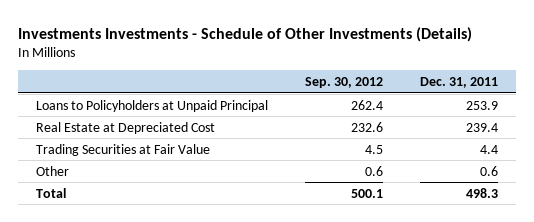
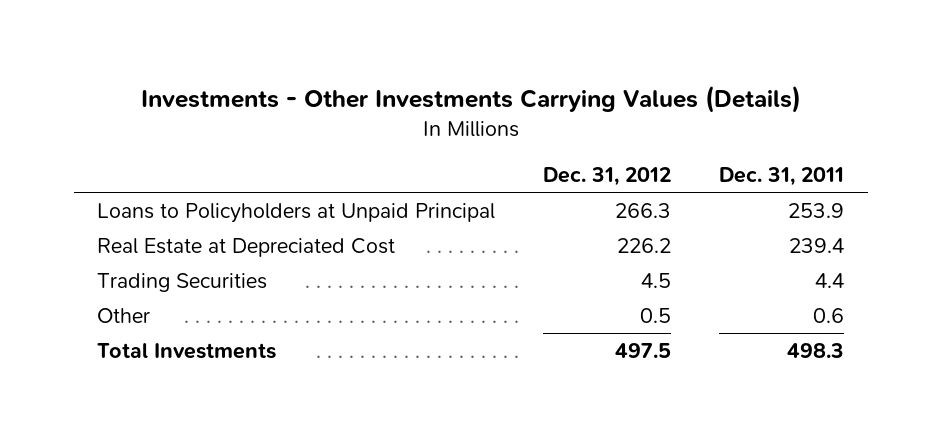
- Investments Investments - Schedule of Other Investments (Details)
+ Investments - Other Investments Carrying Values (Details)
- | Sep. 30, 2012 | Dec. 31, 2011
+ | Dec. 31, 2012 | Dec. 31, 2011
- Trading Securities at Fair Value | 4.5 | 4.4
+ Trading Securities | 4.5 | 4.4
- Total | 500.1 | 498.3
+ Total Investments | 497.5 | 498.3

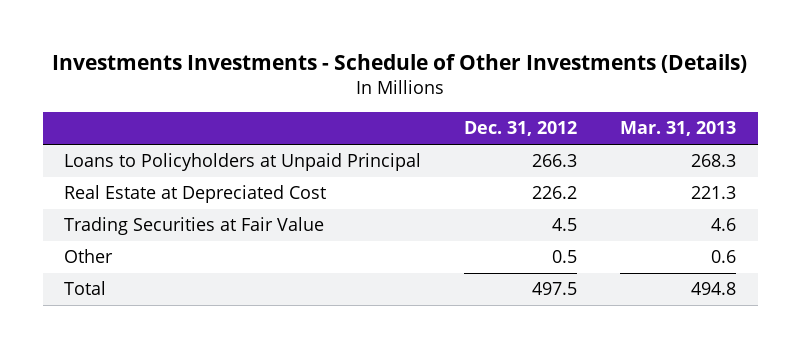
- Investments - Other Investments Carrying Values (Details)
+ Investments Investments - Schedule of Other Investments (Details)
- | Dec. 31, 2012 | Dec. 31, 2011
+ | Dec. 31, 2012 | Mar. 31, 2013
- Trading Securities | 4.5 | 4.4
+ Trading Securities at Fair Value | 4.5 | 4.6
- Total Investments | 497.5 | 498.3
+ Total | 497.5 | 494.8

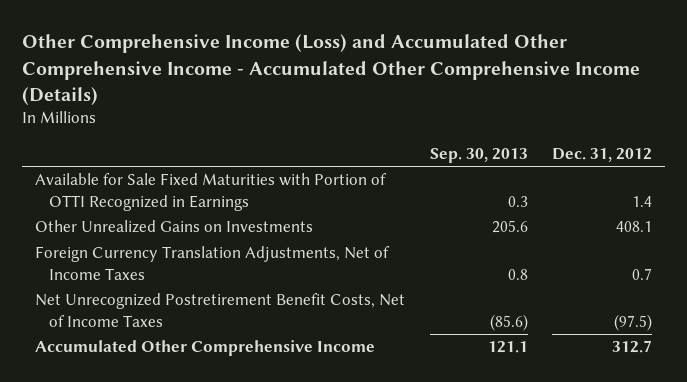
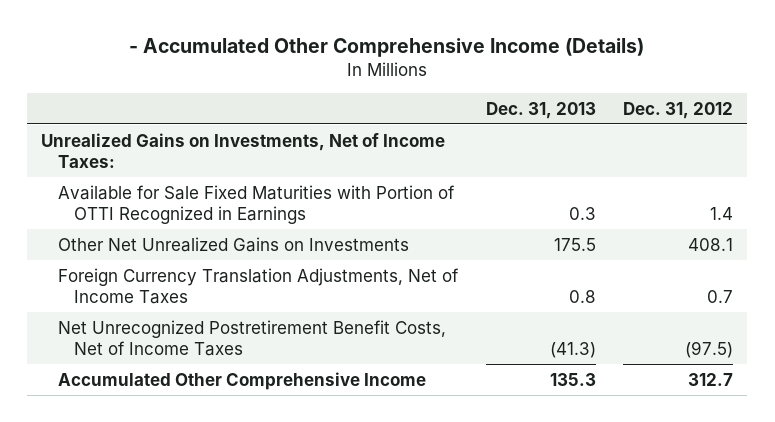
- Other Comprehensive Income (Loss) and Accumulated Other Comprehensive Income - Accumulated Other Comprehensive Income (Details)
+ - Accumulated Other Comprehensive Income (Details)
- | Sep. 30, 2013 | Dec. 31, 2012
+ | Dec. 31, 2013 | Dec. 31, 2012
+ Unrealized Gains on Investments, Net of Income Taxes:
- Other Unrealized Gains on Investments | 205.6 | 408.1
+ Other Net Unrealized Gains on Investments | 175.5 | 408.1

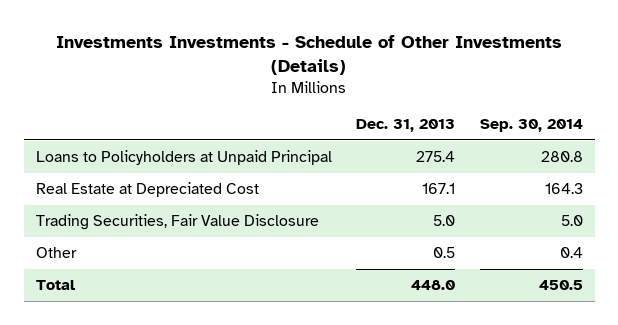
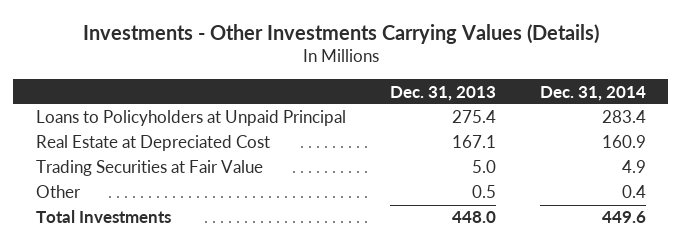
- Investments Investments - Schedule of Other Investments (Details)
+ Investments - Other Investments Carrying Values (Details)
- | Dec. 31, 2013 | Sep. 30, 2014
+ | Dec. 31, 2013 | Dec. 31, 2014
- Trading Securities, Fair Value Disclosure | 5.0 | 5.0
+ Trading Securities at Fair Value | 5.0 | 4.9
- Total | 448.0 | 450.5
+ Total Investments | 448.0 | 449.6

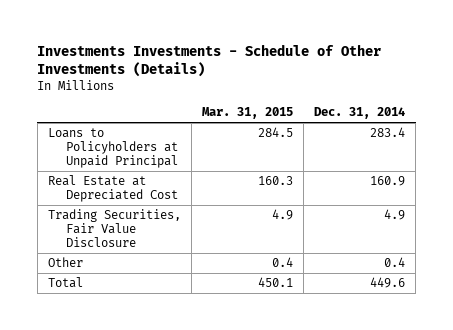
- Investments - Other Investments Carrying Values (Details)
+ Investments Investments - Schedule of Other Investments (Details)
- | Dec. 31, 2013 | Dec. 31, 2014
+ | Mar. 31, 2015 | Dec. 31, 2014
- Trading Securities at Fair Value | 5.0 | 4.9
+ Trading Securities, Fair Value Disclosure | 4.9 | 4.9
- Total Investments | 448.0 | 449.6
+ Total | 450.1 | 449.6

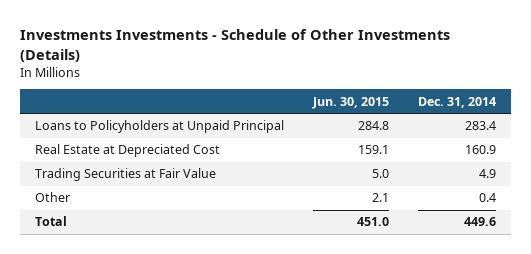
- | Mar. 31, 2015 | Dec. 31, 2014
+ | Jun. 30, 2015 | Dec. 31, 2014
- Trading Securities, Fair Value Disclosure | 4.9 | 4.9
+ Trading Securities at Fair Value | 5.0 | 4.9

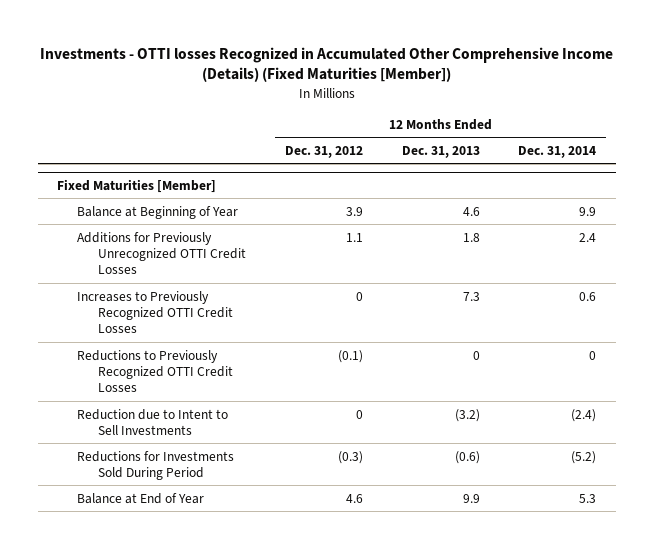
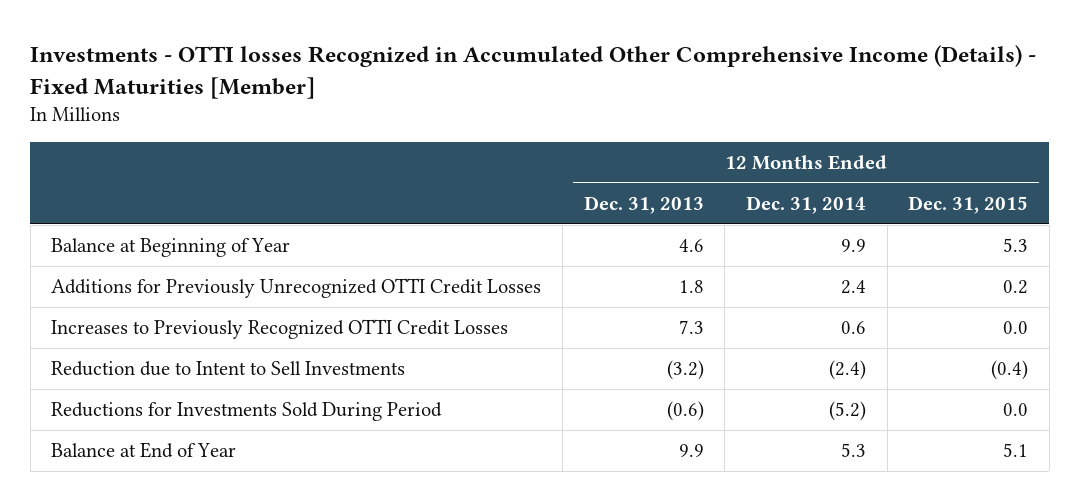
- Investments - OTTI losses Recognized in Accumulated Other Comprehensive Income (Details) (Fixed Maturities [Member])
+ Investments - OTTI losses Recognized in Accumulated Other Comprehensive Income (Details) - Fixed Maturities [Member]
- | 12 Months Ended Dec. 31, 2012 | 12 Months Ended Dec. 31, 2013 | 12 Months Ended Dec. 31, 2014
+ | 12 Months Ended Dec. 31, 2013 | 12 Months Ended Dec. 31, 2014 | 12 Months Ended Dec. 31, 2015
- Fixed Maturities [Member]
- Reductions to Previously Recognized OTTI Credit Losses | (0.1) | 0 | 0

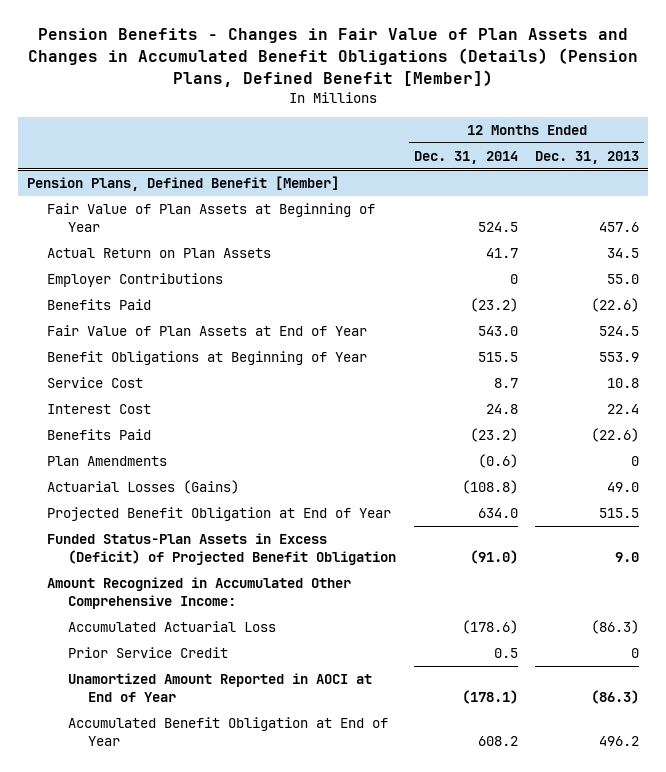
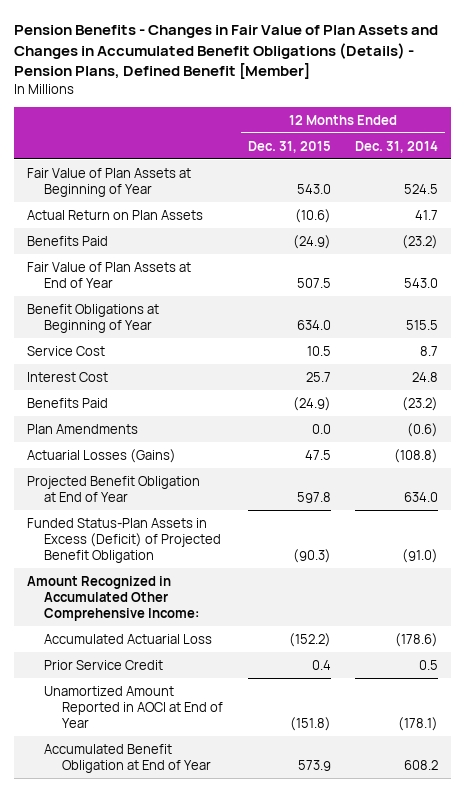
- Pension Benefits - Changes in Fair Value of Plan Assets and Changes in Accumulated Benefit Obligations (Details) (Pension Plans, Defined Benefit [Member])
+ Pension Benefits - Changes in Fair Value of Plan Assets and Changes in Accumulated Benefit Obligations (Details) - Pension Plans, Defined Benefit [Member]
- | 12 Months Ended Dec. 31, 2014 | 12 Months Ended Dec. 31, 2013
+ | 12 Months Ended Dec. 31, 2015 | 12 Months Ended Dec. 31, 2014
- Pension Plans, Defined Benefit [Member]
- Employer Contributions | 0 | 55.0

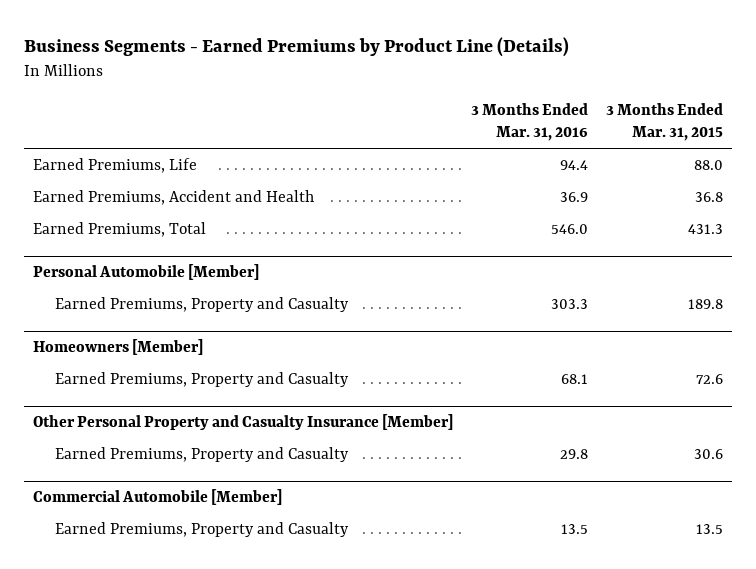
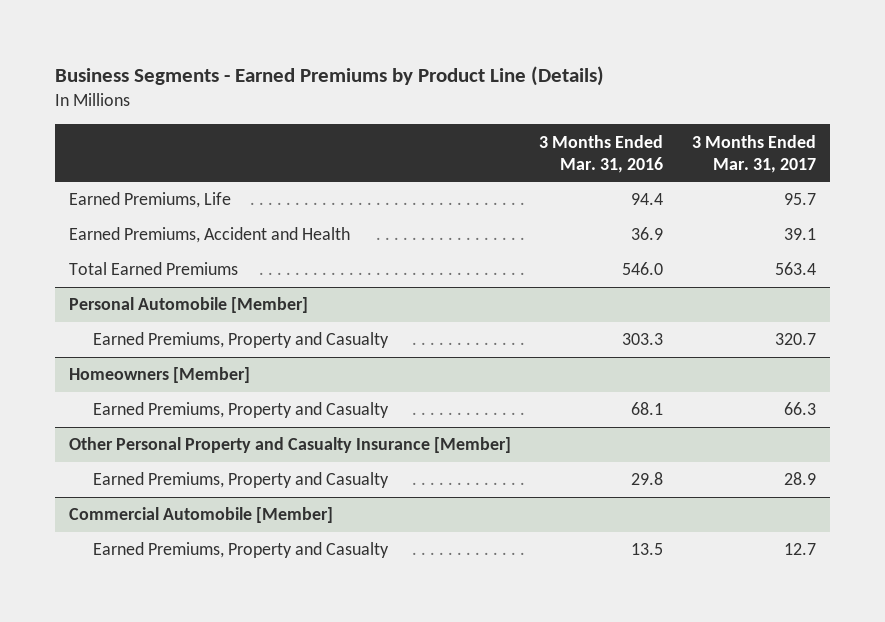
- | 3 Months Ended Mar. 31, 2016 | 3 Months Ended Mar. 31, 2015
+ | 3 Months Ended Mar. 31, 2016 | 3 Months Ended Mar. 31, 2017
- Earned Premiums, Total | 546.0 | 431.3
+ Total Earned Premiums | 546.0 | 563.4

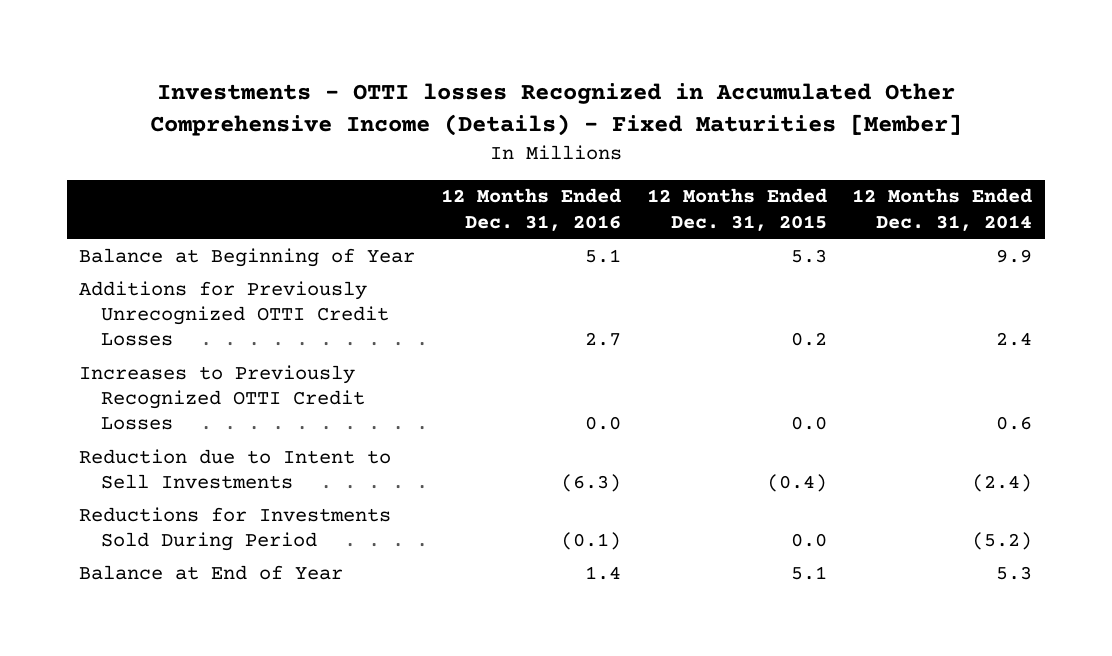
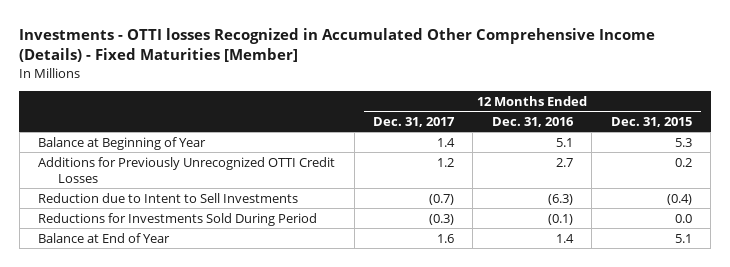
- | 12 Months Ended Dec. 31, 2016 | 12 Months Ended Dec. 31, 2015 | 12 Months Ended Dec. 31, 2014
+ | 12 Months Ended Dec. 31, 2017 | 12 Months Ended Dec. 31, 2016 | 12 Months Ended Dec. 31, 2015
- Increases to Previously Recognized OTTI Credit Losses | 0.0 | 0.0 | 0.6

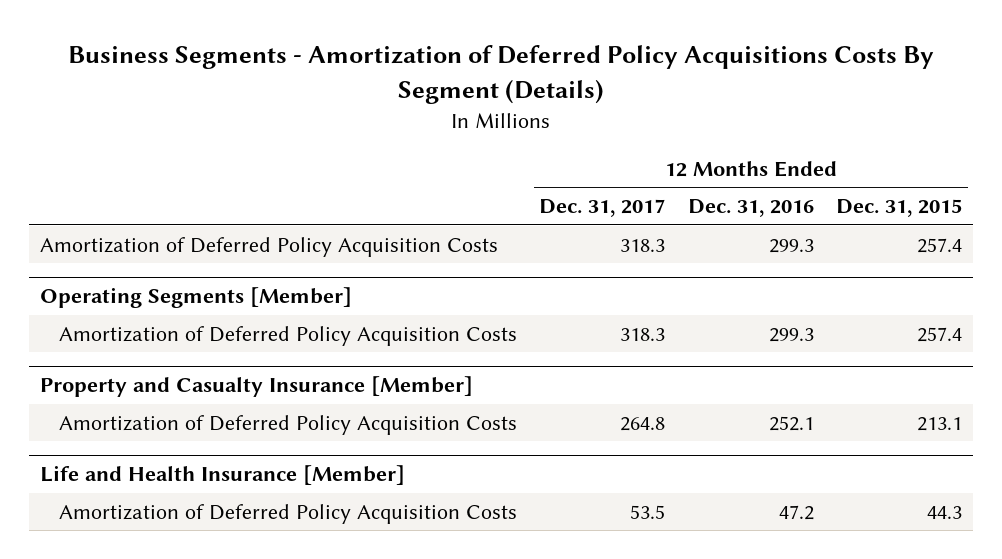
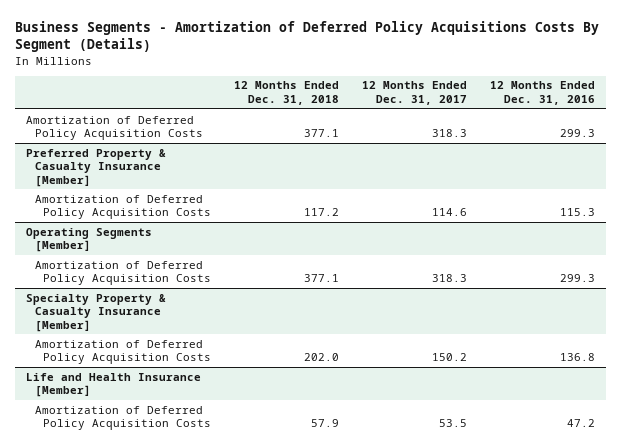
- | 12 Months Ended Dec. 31, 2017 | 12 Months Ended Dec. 31, 2016 | 12 Months Ended Dec. 31, 2015
+ | 12 Months Ended Dec. 31, 2018 | 12 Months Ended Dec. 31, 2017 | 12 Months Ended Dec. 31, 2016
+ Preferred Property & Casualty Insurance [Member]
+ Amortization of Deferred Policy Acquisition Costs | 117.2 | 114.6 | 115.3
- Property and Casualty Insurance [Member]
- Amortization of Deferred Policy Acquisition Costs | 264.8 | 252.1 | 213.1
+ Specialty Property & Casualty Insurance [Member]
+ Amortization of Deferred Policy Acquisition Costs | 202.0 | 150.2 | 136.8

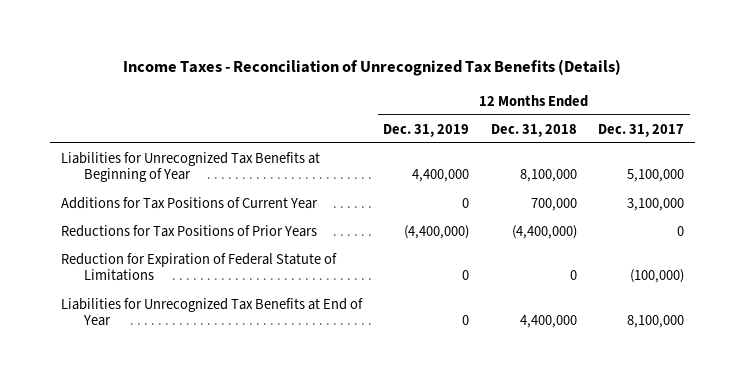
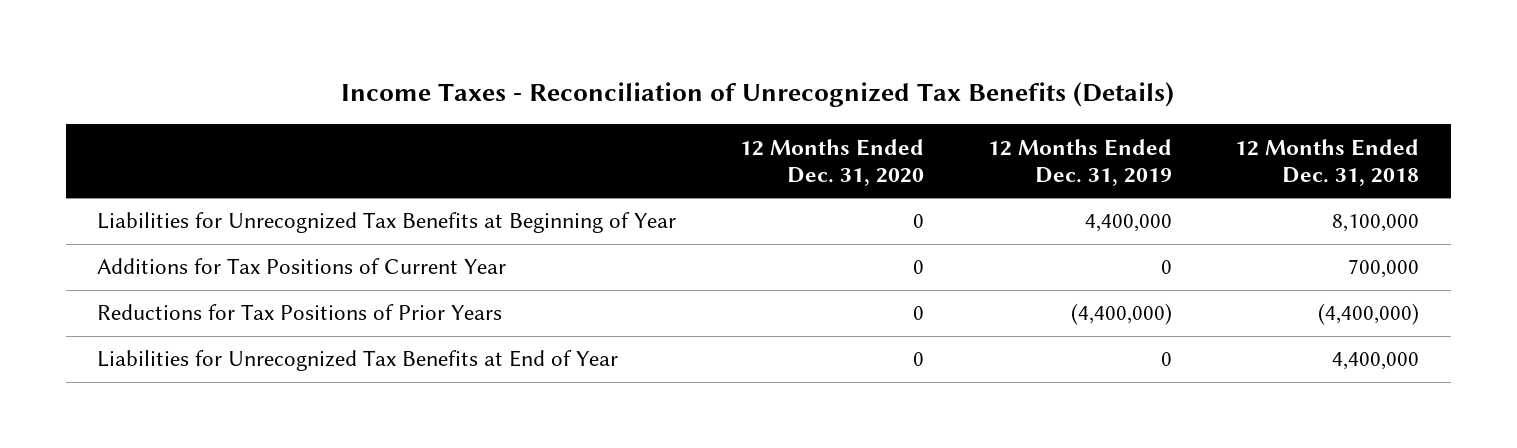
- | 12 Months Ended Dec. 31, 2019 | 12 Months Ended Dec. 31, 2018 | 12 Months Ended Dec. 31, 2017
+ | 12 Months Ended Dec. 31, 2020 | 12 Months Ended Dec. 31, 2019 | 12 Months Ended Dec. 31, 2018
- Reduction for Expiration of Federal Statute of Limitations | 0 | 0 | (100,000)

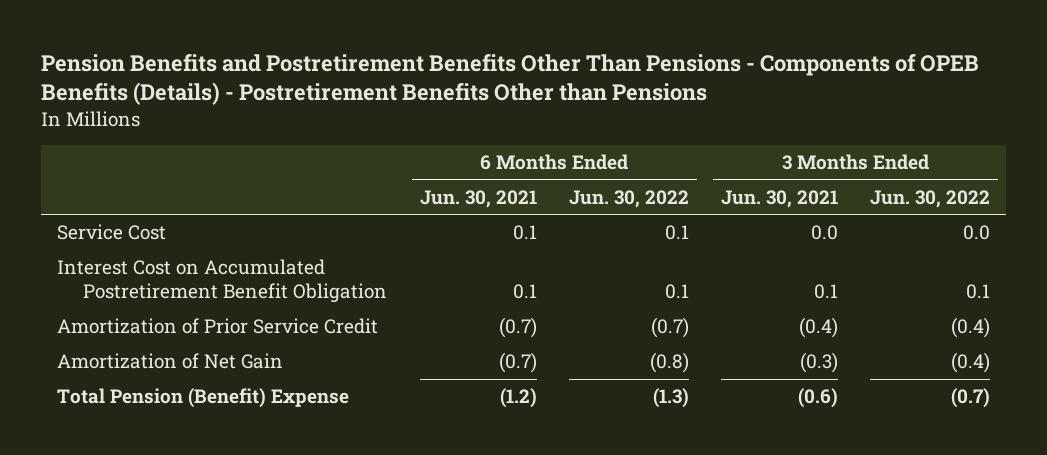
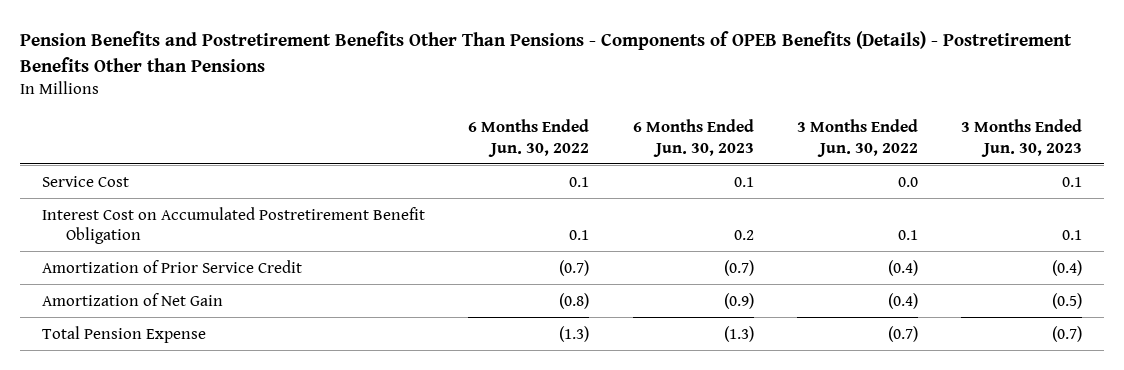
- | 6 Months Ended Jun. 30, 2021 | 6 Months Ended Jun. 30, 2022 | 3 Months Ended Jun. 30, 2021 | 3 Months Ended Jun. 30, 2022
+ | 6 Months Ended Jun. 30, 2022 | 6 Months Ended Jun. 30, 2023 | 3 Months Ended Jun. 30, 2022 | 3 Months Ended Jun. 30, 2023
- Total Pension (Benefit) Expense | (1.2) | (1.3) | (0.6) | (0.7)
+ Total Pension Expense | (1.3) | (1.3) | (0.7) | (0.7)

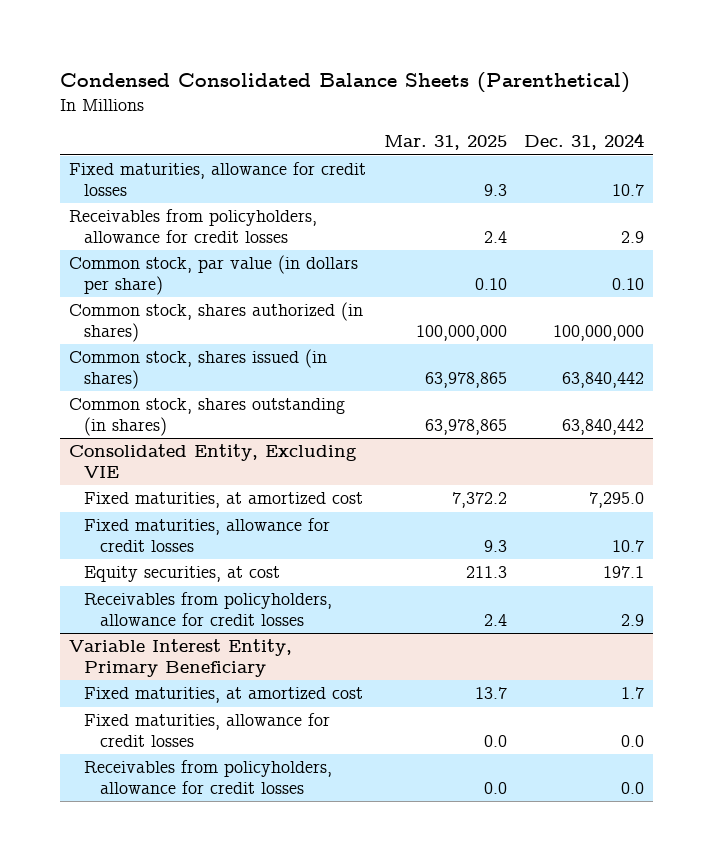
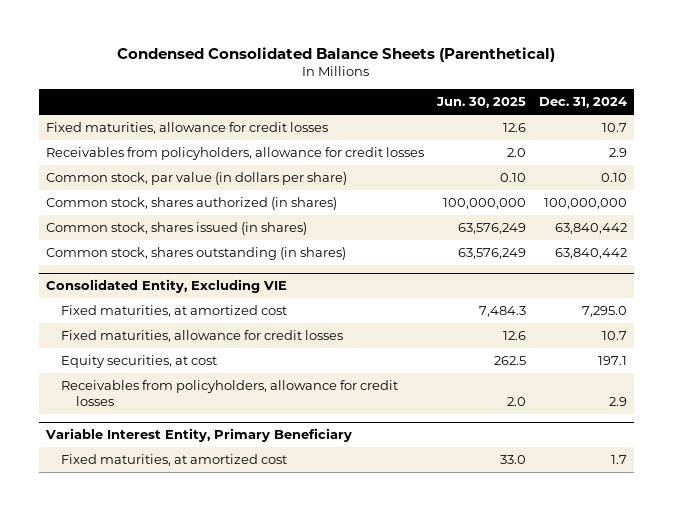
- | Mar. 31, 2025 | Dec. 31, 2024
+ | Jun. 30, 2025 | Dec. 31, 2024
@ Variable Interest Entity, Primary Beneficiary
- Fixed maturities, allowance for credit losses | 0.0 | 0.0
- Receivables from policyholders, allowance for credit losses | 0.0 | 0.0

